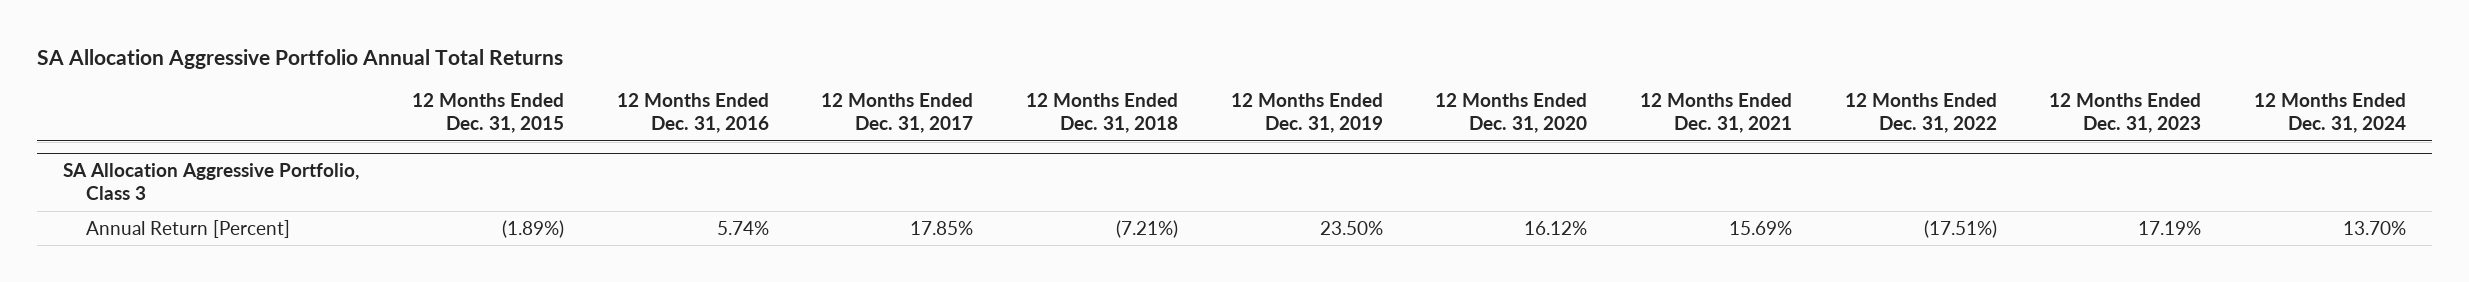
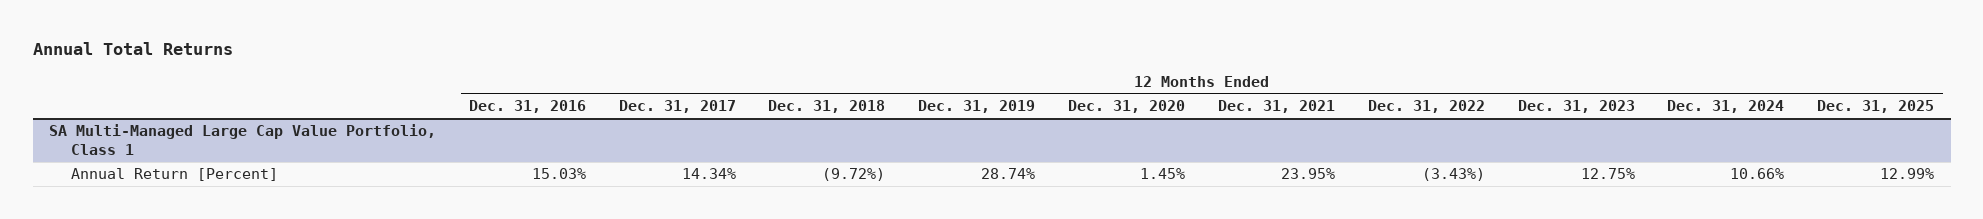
- SA Allocation Aggressive Portfolio Annual Total Returns
+ Annual Total Returns
- | 12 Months Ended Dec. 31, 2015 | 12 Months Ended Dec. 31, 2016 | 12 Months Ended Dec. 31, 2017 | 12 Months Ended Dec. 31, 2018 | 12 Months Ended Dec. 31, 2019 | 12 Months Ended Dec. 31, 2020 | 12 Months Ended Dec. 31, 2021 | 12 Months Ended Dec. 31, 2022 | 12 Months Ended Dec. 31, 2023 | 12 Months Ended Dec. 31, 2024
+ | 12 Months Ended Dec. 31, 2016 | 12 Months Ended Dec. 31, 2017 | 12 Months Ended Dec. 31, 2018 | 12 Months Ended Dec. 31, 2019 | 12 Months Ended Dec. 31, 2020 | 12 Months Ended Dec. 31, 2021 | 12 Months Ended Dec. 31, 2022 | 12 Months Ended Dec. 31, 2023 | 12 Months Ended Dec. 31, 2024 | 12 Months Ended Dec. 31, 2025
- SA Allocation Aggressive Portfolio, Class 3
- Annual Return [Percent] | (1.89%) | 5.74% | 17.85% | (7.21%) | 23.50% | 16.12% | 15.69% | (17.51%) | 17.19% | 13.70%
+ SA Multi-Managed Large Cap Value Portfolio, Class 1
+ Annual Return [Percent] | 15.03% | 14.34% | (9.72%) | 28.74% | 1.45% | 23.95% | (3.43%) | 12.75% | 10.66% | 12.99%

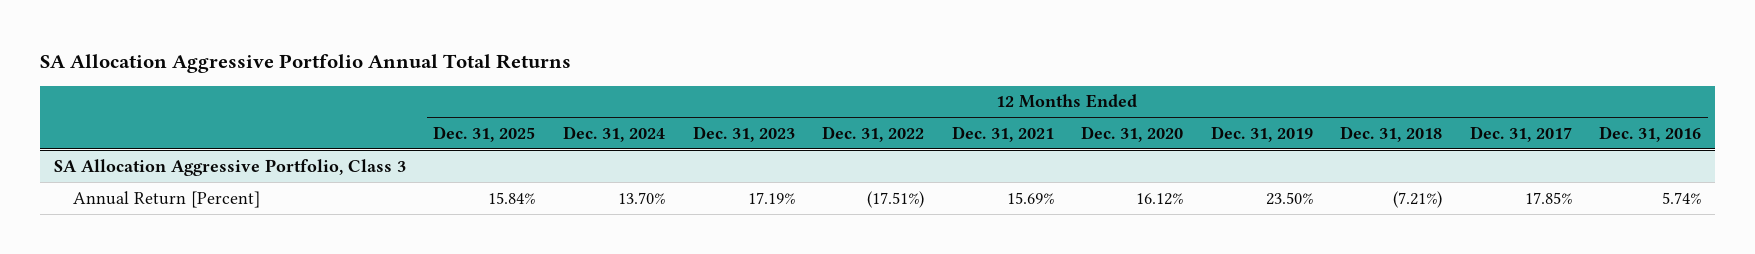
- Annual Total Returns
+ SA Allocation Aggressive Portfolio Annual Total Returns
- | 12 Months Ended Dec. 31, 2016 | 12 Months Ended Dec. 31, 2017 | 12 Months Ended Dec. 31, 2018 | 12 Months Ended Dec. 31, 2019 | 12 Months Ended Dec. 31, 2020 | 12 Months Ended Dec. 31, 2021 | 12 Months Ended Dec. 31, 2022 | 12 Months Ended Dec. 31, 2023 | 12 Months Ended Dec. 31, 2024 | 12 Months Ended Dec. 31, 2025
+ | 12 Months Ended Dec. 31, 2025 | 12 Months Ended Dec. 31, 2024 | 12 Months Ended Dec. 31, 2023 | 12 Months Ended Dec. 31, 2022 | 12 Months Ended Dec. 31, 2021 | 12 Months Ended Dec. 31, 2020 | 12 Months Ended Dec. 31, 2019 | 12 Months Ended Dec. 31, 2018 | 12 Months Ended Dec. 31, 2017 | 12 Months Ended Dec. 31, 2016
- SA Multi-Managed Large Cap Value Portfolio, Class 1
- Annual Return [Percent] | 15.03% | 14.34% | (9.72%) | 28.74% | 1.45% | 23.95% | (3.43%) | 12.75% | 10.66% | 12.99%
+ SA Allocation Aggressive Portfolio, Class 3
+ Annual Return [Percent] | 15.84% | 13.70% | 17.19% | (17.51%) | 15.69% | 16.12% | 23.50% | (7.21%) | 17.85% | 5.74%

